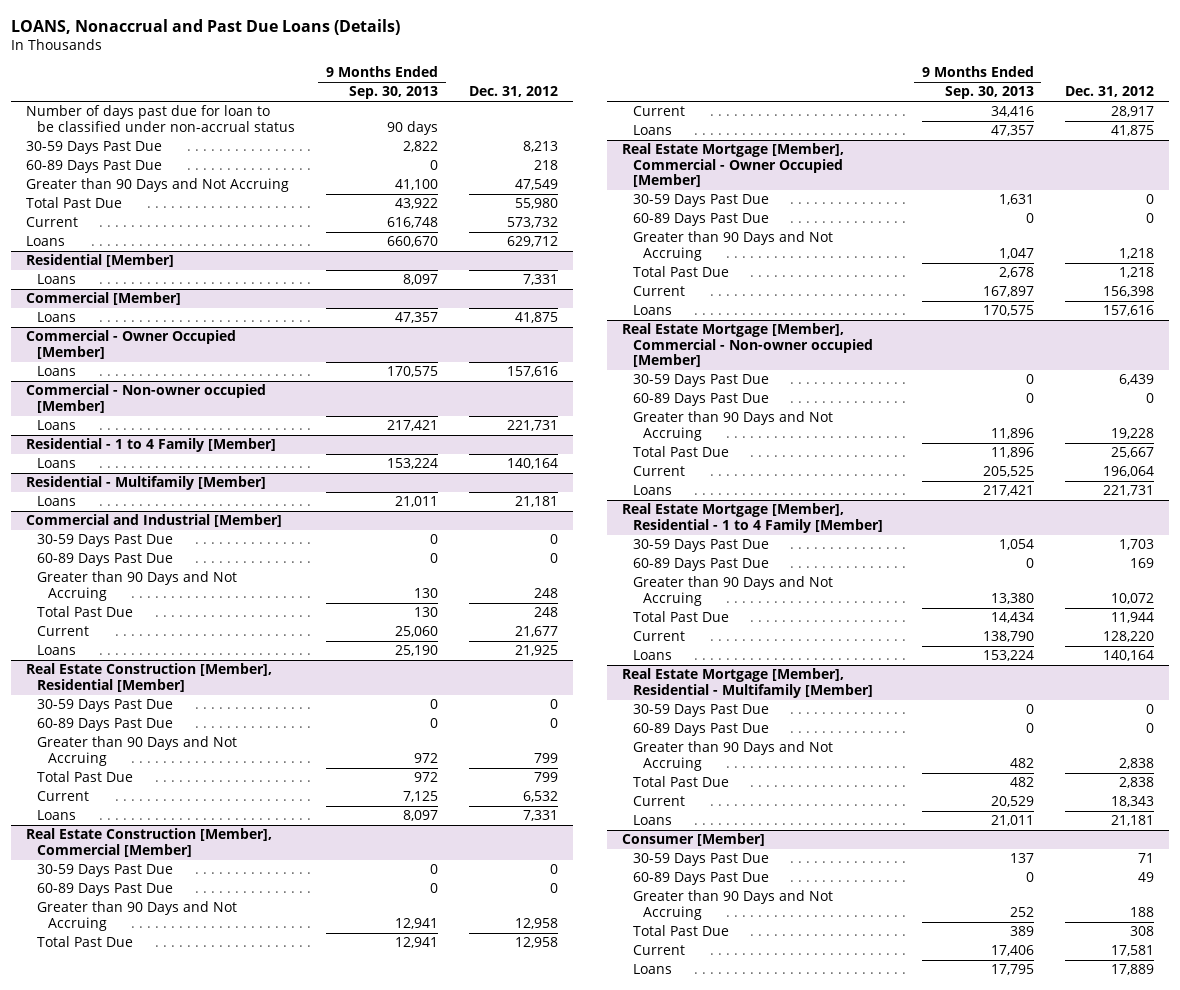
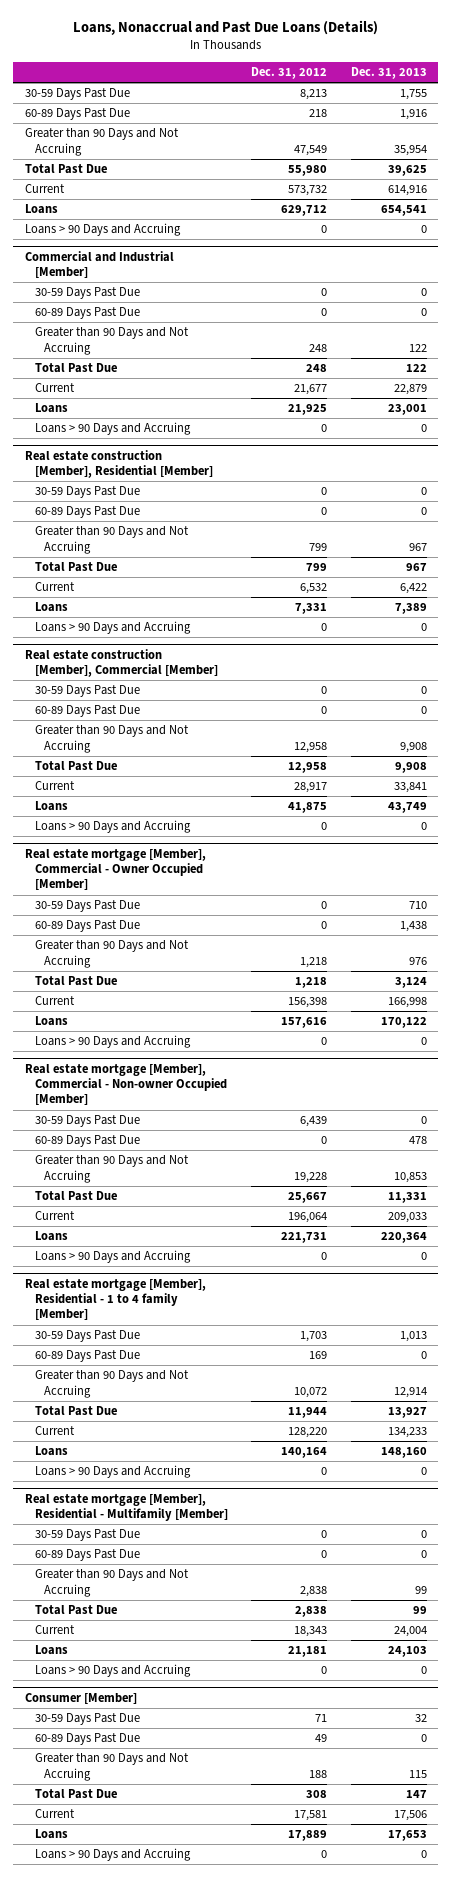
- LOANS, Nonaccrual and Past Due Loans (Details)
+ Loans, Nonaccrual and Past Due Loans (Details)
- | 9 Months Ended Sep. 30, 2013 | Dec. 31, 2012
+ | Dec. 31, 2012 | Dec. 31, 2013
- Number of days past due for loan to be classified under non-accrual status | 90 days |
- Residential [Member]
- Loans | 8,097 | 7,331
- Commercial [Member]
- Loans | 47,357 | 41,875
- Commercial - Owner Occupied [Member]
- Loans | 170,575 | 157,616
- Commercial - Non-owner occupied [Member]
- Loans | 217,421 | 221,731
- Residential - 1 to 4 Family [Member]
- Loans | 153,224 | 140,164
- Residential - Multifamily [Member]
- Loans | 21,011 | 21,181
+ Loans > 90 Days and Accruing | 0 | 0
- Real Estate Construction [Member], Residential [Member]
@ Commercial and Industrial [Member]
+ Loans > 90 Days and Accruing | 0 | 0
+ Real estate construction [Member], Residential [Member]
- Real Estate Construction [Member], Commercial [Member]
+ Loans > 90 Days and Accruing | 0 | 0
+ Real estate construction [Member], Commercial [Member]
- Real Estate Mortgage [Member], Commercial - Owner Occupied [Member]
+ Loans > 90 Days and Accruing | 0 | 0
+ Real estate mortgage [Member], Commercial - Owner Occupied [Member]
- Real Estate Mortgage [Member], Commercial - Non-owner occupied [Member]
+ Loans > 90 Days and Accruing | 0 | 0
+ Real estate mortgage [Member], Commercial - Non-owner Occupied [Member]
- Real Estate Mortgage [Member], Residential - 1 to 4 Family [Member]
+ Loans > 90 Days and Accruing | 0 | 0
+ Real estate mortgage [Member], Residential - 1 to 4 family [Member]
- Real Estate Mortgage [Member], Residential - Multifamily [Member]
+ Loans > 90 Days and Accruing | 0 | 0
+ Real estate mortgage [Member], Residential - Multifamily [Member]
+ Loans > 90 Days and Accruing | 0 | 0
@ Consumer [Member]
+ Loans > 90 Days and Accruing | 0 | 0

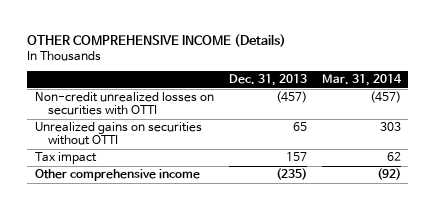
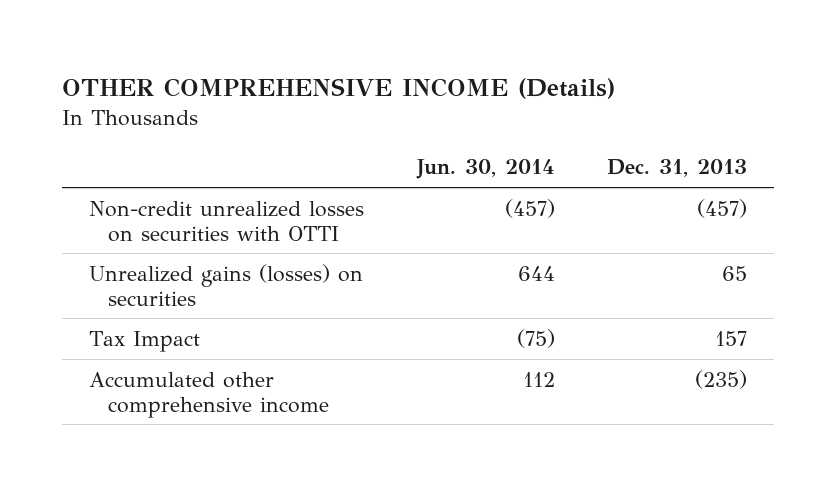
- | Dec. 31, 2013 | Mar. 31, 2014
+ | Jun. 30, 2014 | Dec. 31, 2013
- Unrealized gains on securities without OTTI | 65 | 303
- Tax impact | 157 | 62
- Other comprehensive income | (235) | (92)
+ Unrealized gains (losses) on securities | 644 | 65
+ Tax Impact | (75) | 157
+ Accumulated other comprehensive income | 112 | (235)

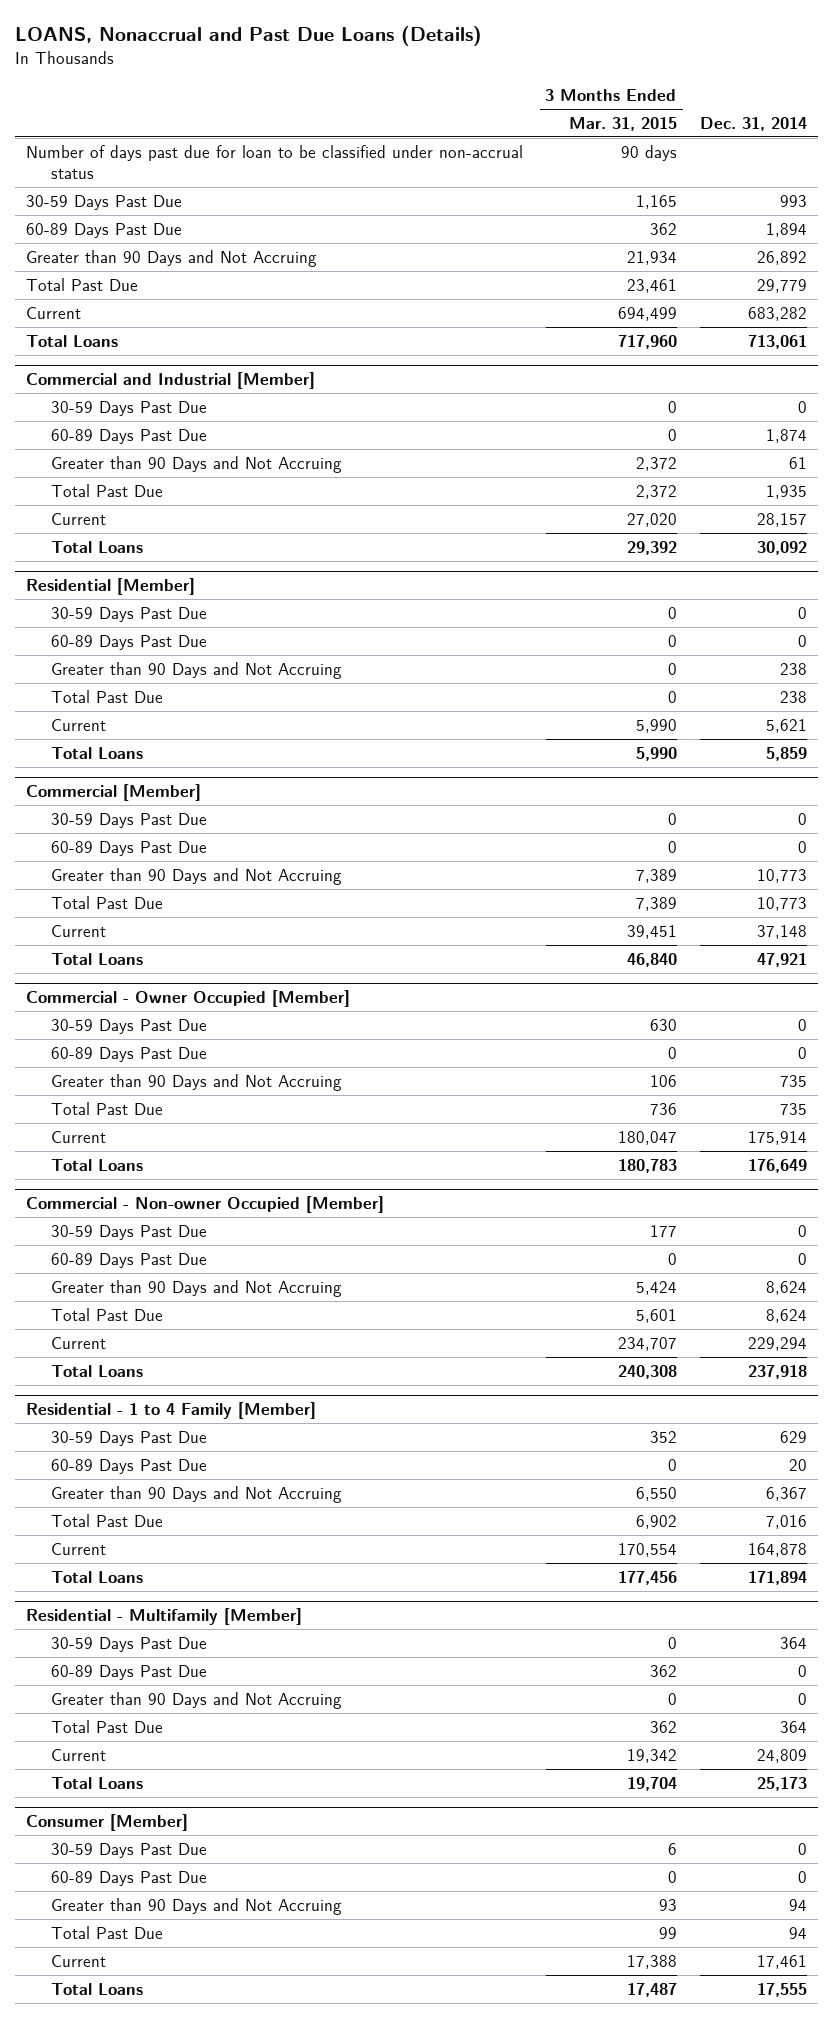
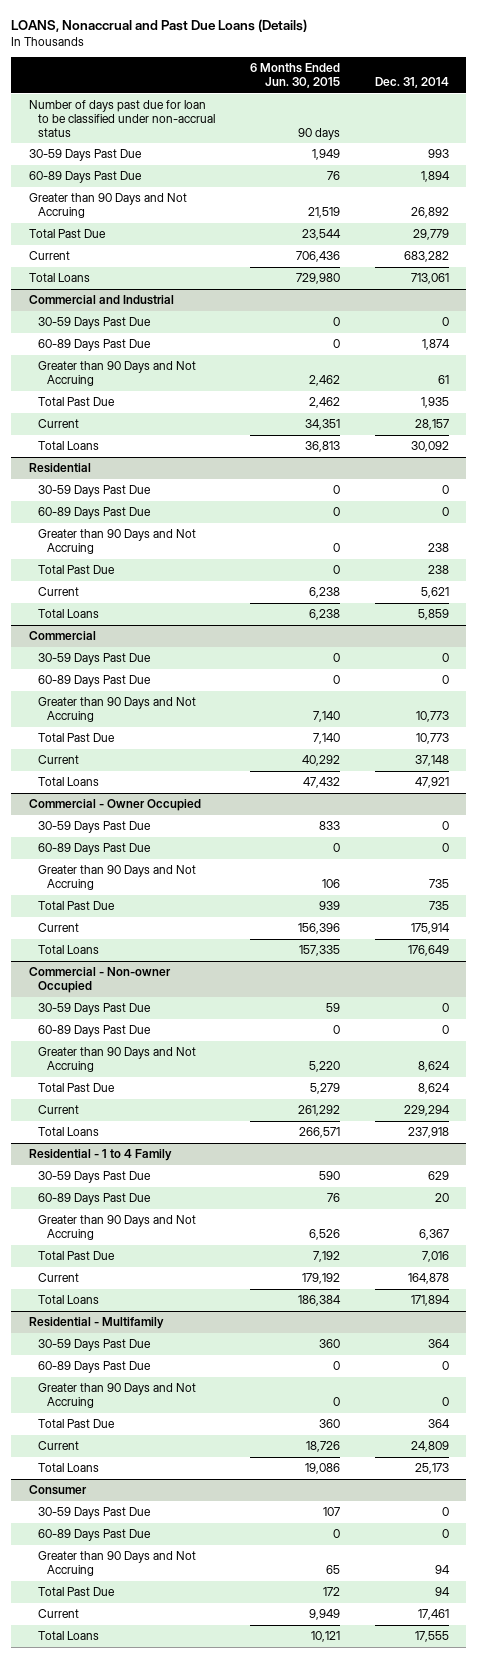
- | 3 Months Ended Mar. 31, 2015 | Dec. 31, 2014
+ | 6 Months Ended Jun. 30, 2015 | Dec. 31, 2014
- Commercial and Industrial [Member]
+ Commercial and Industrial
- Residential [Member]
+ Residential
- Commercial [Member]
+ Commercial
- Commercial - Owner Occupied [Member]
+ Commercial - Owner Occupied
- Commercial - Non-owner Occupied [Member]
+ Commercial - Non-owner Occupied
- Residential - 1 to 4 Family [Member]
+ Residential - 1 to 4 Family
- Residential - Multifamily [Member]
+ Residential - Multifamily
- Consumer [Member]
+ Consumer

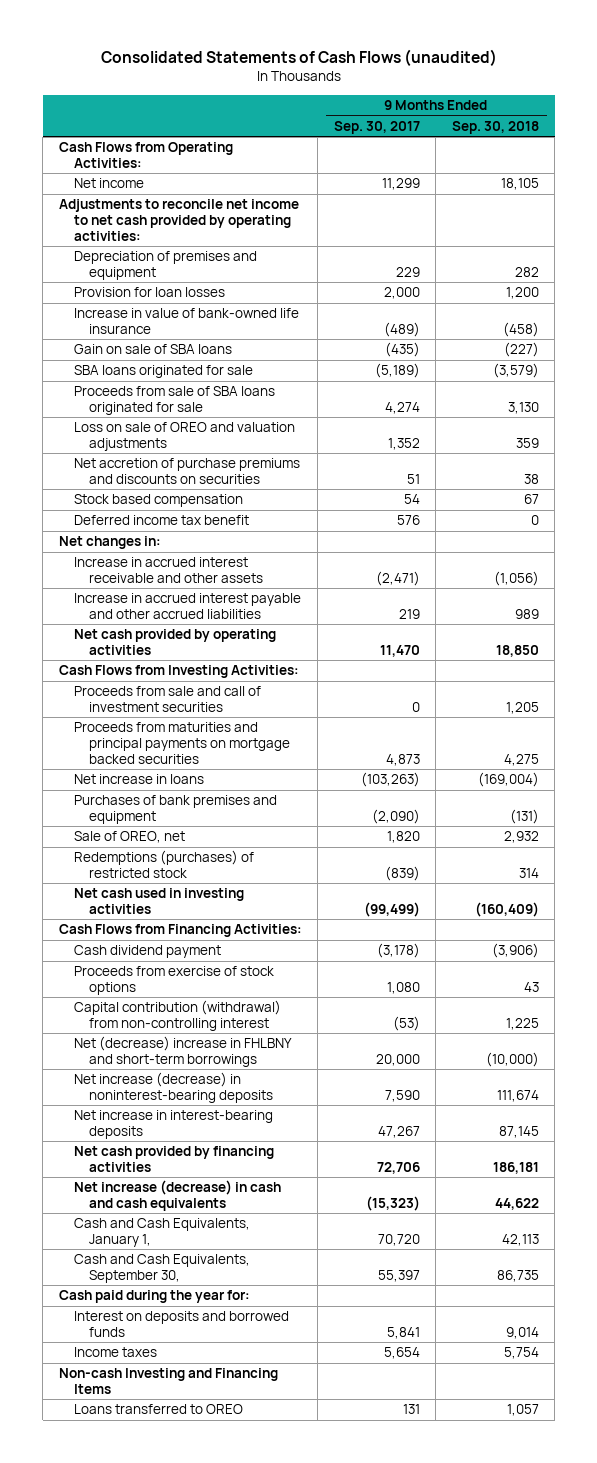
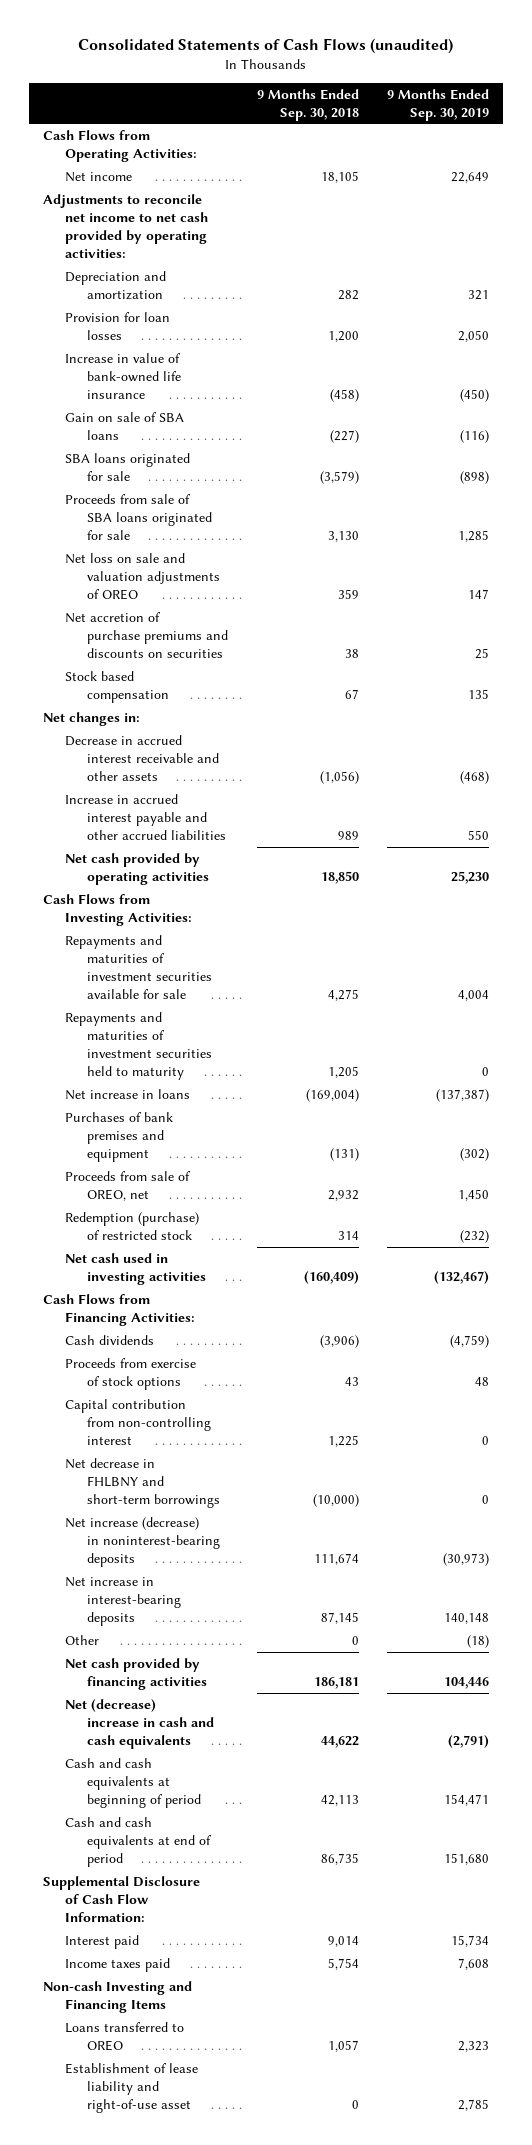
- | 9 Months Ended Sep. 30, 2017 | 9 Months Ended Sep. 30, 2018
+ | 9 Months Ended Sep. 30, 2018 | 9 Months Ended Sep. 30, 2019
- Depreciation of premises and equipment | 229 | 282
+ Depreciation and amortization | 282 | 321
- Loss on sale of OREO and valuation adjustments | 1,352 | 359
+ Net loss on sale and valuation adjustments of OREO | 359 | 147
- Deferred income tax benefit | 576 | 0
- Increase in accrued interest receivable and other assets | (2,471) | (1,056)
+ Decrease in accrued interest receivable and other assets | (1,056) | (468)
- Proceeds from sale and call of investment securities | 0 | 1,205
- Proceeds from maturities and principal payments on mortgage backed securities | 4,873 | 4,275
+ Repayments and maturities of investment securities available for sale | 4,275 | 4,004
+ Repayments and maturities of investment securities held to maturity | 1,205 | 0
- Sale of OREO, net | 1,820 | 2,932
- Redemptions (purchases) of restricted stock | (839) | 314
+ Proceeds from sale of OREO, net | 2,932 | 1,450
+ Redemption (purchase) of restricted stock | 314 | (232)
- Cash dividend payment | (3,178) | (3,906)
+ Cash dividends | (3,906) | (4,759)
- Capital contribution (withdrawal) from non-controlling interest | (53) | 1,225
- Net (decrease) increase in FHLBNY and short-term borrowings | 20,000 | (10,000)
+ Capital contribution from non-controlling interest | 1,225 | 0
+ Net decrease in FHLBNY and short-term borrowings | (10,000) | 0
+ Other | 0 | (18)
- Net increase (decrease) in cash and cash equivalents | (15,323) | 44,622
- Cash and Cash Equivalents, January 1, | 70,720 | 42,113
- Cash and Cash Equivalents, September 30, | 55,397 | 86,735
- Cash paid during the year for:
- Interest on deposits and borrowed funds | 5,841 | 9,014
- Income taxes | 5,654 | 5,754
+ Net (decrease) increase in cash and cash equivalents | 44,622 | (2,791)
+ Cash and cash equivalents at beginning of period | 42,113 | 154,471
+ Cash and cash equivalents at end of period | 86,735 | 151,680
+ Supplemental Disclosure of Cash Flow Information:
+ Interest paid | 9,014 | 15,734
+ Income taxes paid | 5,754 | 7,608
+ Establishment of lease liability and right-of-use asset | 0 | 2,785

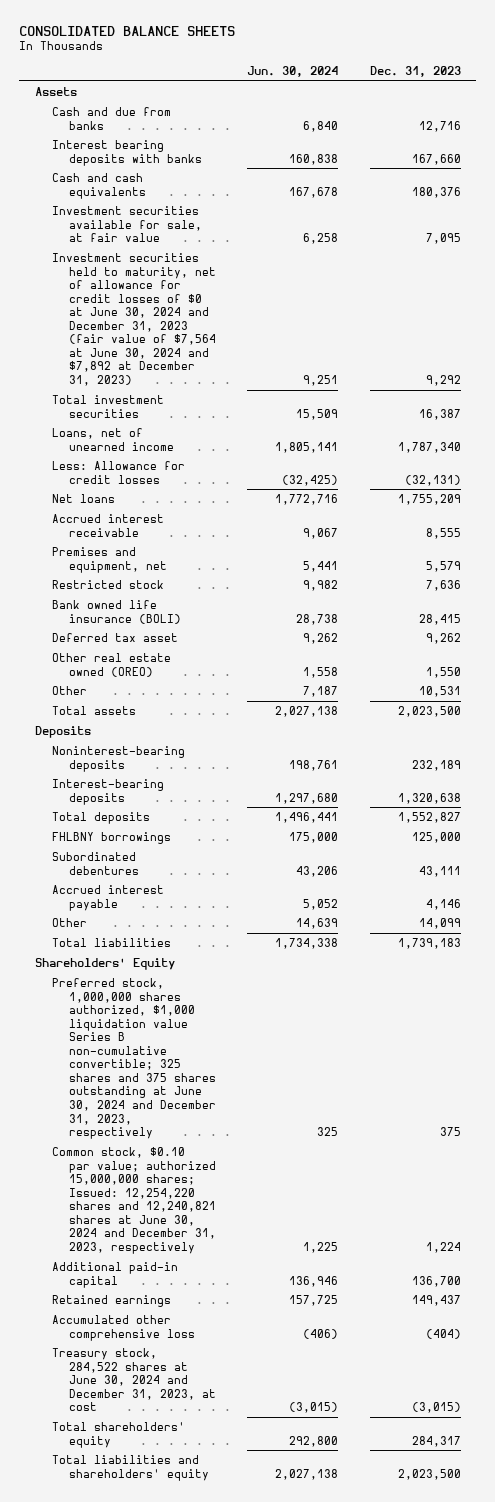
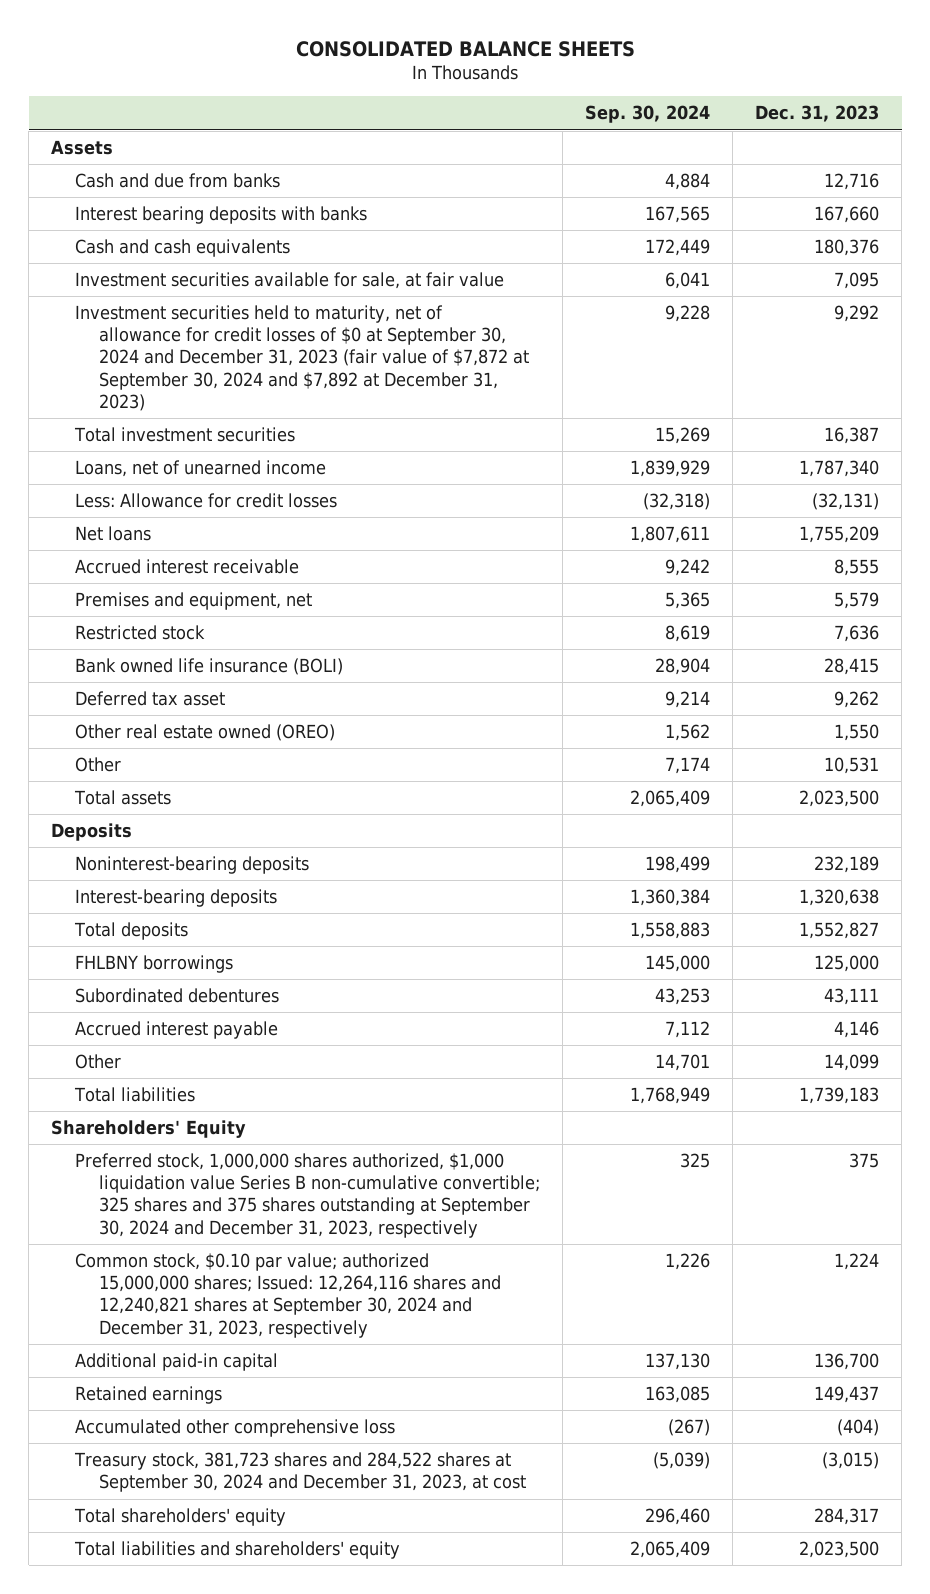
- | Jun. 30, 2024 | Dec. 31, 2023
+ | Sep. 30, 2024 | Dec. 31, 2023
- Investment securities held to maturity, net of allowance for credit losses of $0 at June 30, 2024 and December 31, 2023 (fair value of $7,564 at June 30, 2024 and $7,892 at December 31, 2023) | 9,251 | 9,292
+ Investment securities held to maturity, net of allowance for credit losses of $0 at September 30, 2024 and December 31, 2023 (fair value of $7,872 at September 30, 2024 and $7,892 at December 31, 2023) | 9,228 | 9,292
- Preferred stock, 1,000,000 shares authorized, $1,000 liquidation value Series B non-cumulative convertible; 325 shares and 375 shares outstanding at June 30, 2024 and December 31, 2023, respectively | 325 | 375
- Common stock, $0.10 par value; authorized 15,000,000 shares; Issued: 12,254,220 shares and 12,240,821 shares at June 30, 2024 and December 31, 2023, respectively | 1,225 | 1,224
+ Preferred stock, 1,000,000 shares authorized, $1,000 liquidation value Series B non-cumulative convertible; 325 shares and 375 shares outstanding at September 30, 2024 and December 31, 2023, respectively | 325 | 375
+ Common stock, $0.10 par value; authorized 15,000,000 shares; Issued: 12,264,116 shares and 12,240,821 shares at September 30, 2024 and December 31, 2023, respectively | 1,226 | 1,224
- Treasury stock, 284,522 shares at June 30, 2024 and December 31, 2023, at cost | (3,015) | (3,015)
+ Treasury stock, 381,723 shares and 284,522 shares at September 30, 2024 and December 31, 2023, at cost | (5,039) | (3,015)

